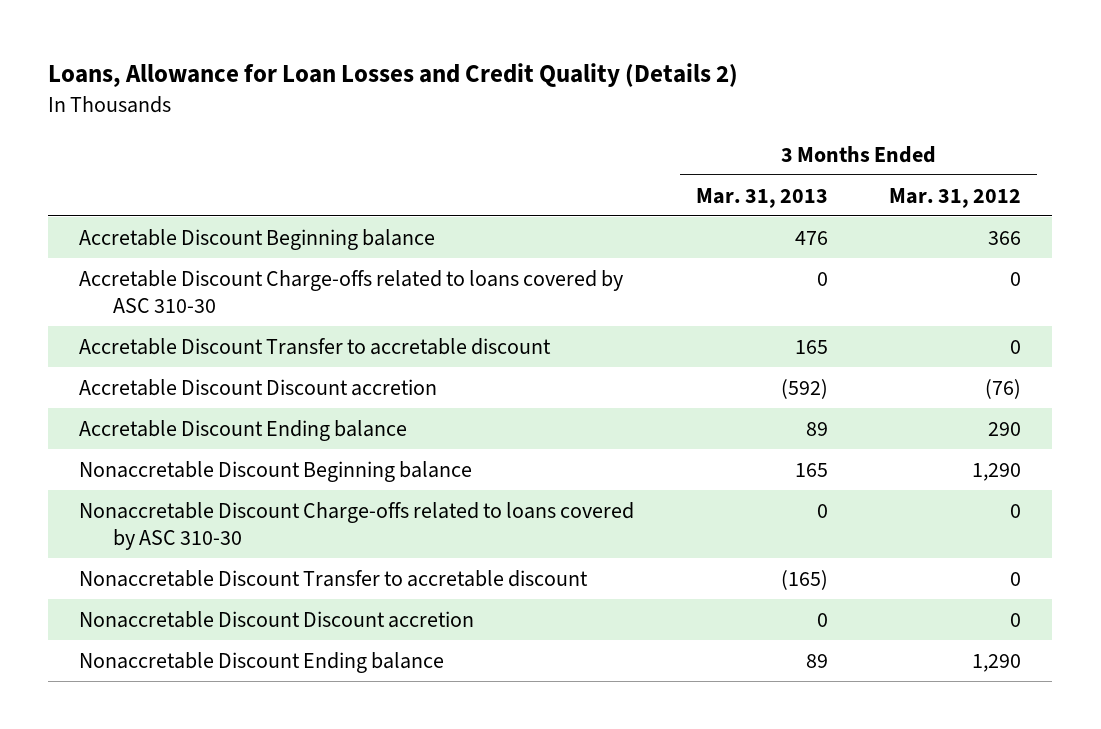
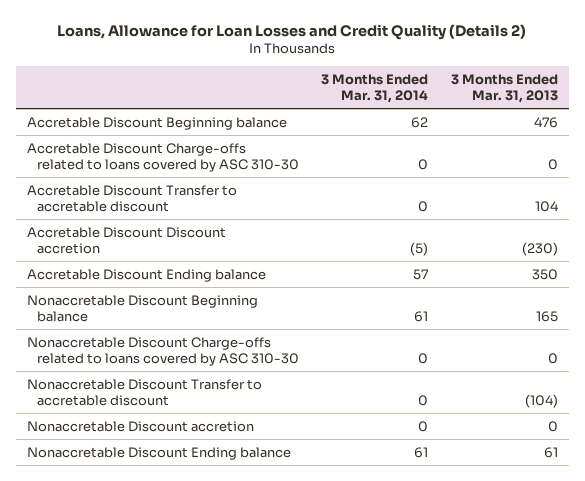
- | 3 Months Ended Mar. 31, 2013 | 3 Months Ended Mar. 31, 2012
+ | 3 Months Ended Mar. 31, 2014 | 3 Months Ended Mar. 31, 2013
- Accretable Discount Transfer to accretable discount | 165 | 0
- Accretable Discount Discount accretion | (592) | (76)
- Accretable Discount Ending balance | 89 | 290
+ Accretable Discount Transfer to accretable discount | 0 | 104
+ Accretable Discount Discount accretion | (5) | (230)
+ Accretable Discount Ending balance | 57 | 350
- Nonaccretable Discount Transfer to accretable discount | (165) | 0
- Nonaccretable Discount Discount accretion | 0 | 0
- Nonaccretable Discount Ending balance | 89 | 1,290
+ Nonaccretable Discount Transfer to accretable discount | 0 | (104)
+ Nonaccretable Discount accretion | 0 | 0
+ Nonaccretable Discount Ending balance | 61 | 61

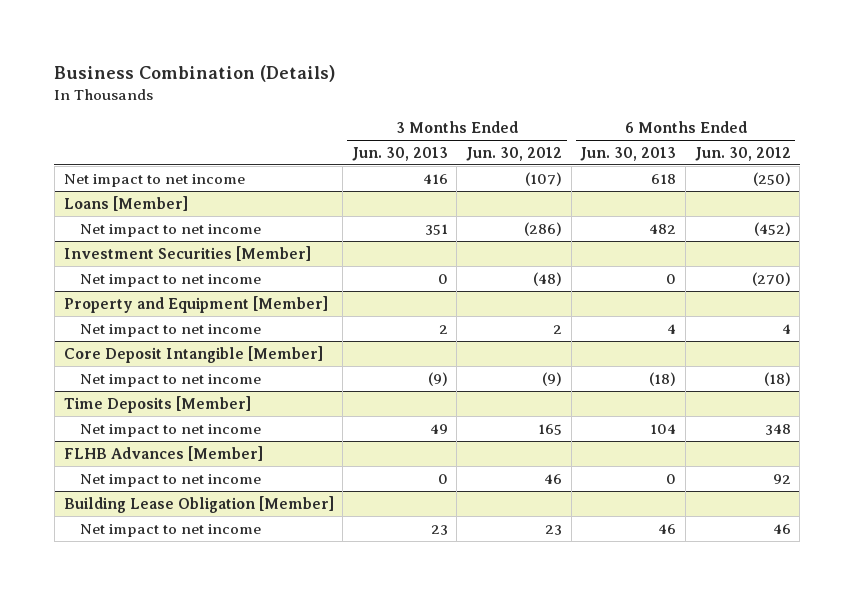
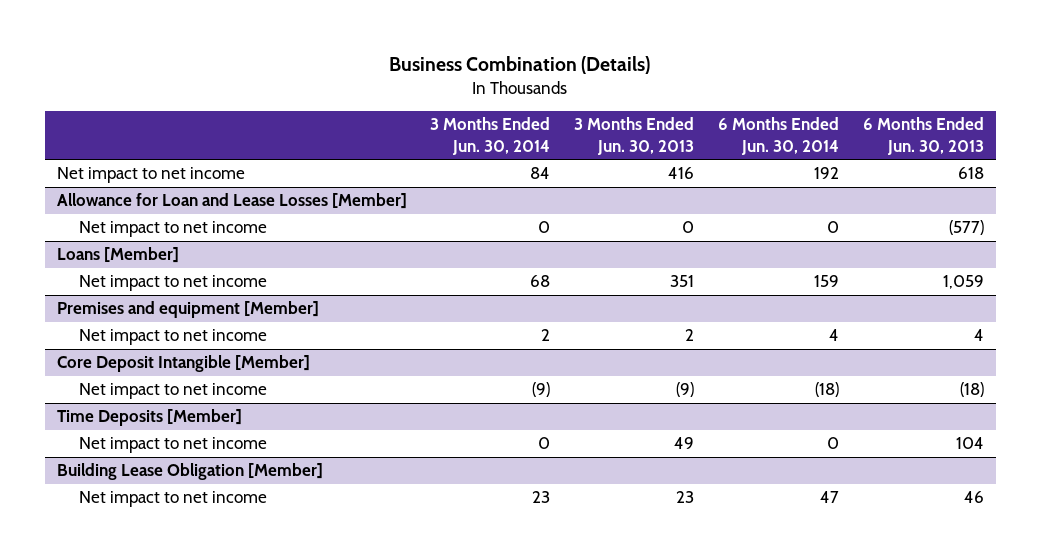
- | 3 Months Ended Jun. 30, 2013 | 3 Months Ended Jun. 30, 2012 | 6 Months Ended Jun. 30, 2013 | 6 Months Ended Jun. 30, 2012
+ | 3 Months Ended Jun. 30, 2014 | 3 Months Ended Jun. 30, 2013 | 6 Months Ended Jun. 30, 2014 | 6 Months Ended Jun. 30, 2013
+ Allowance for Loan and Lease Losses [Member]
+ Net impact to net income | 0 | 0 | 0 | (577)
@ Loans [Member]
- Net impact to net income | 351 | (286) | 482 | (452)
- Investment Securities [Member]
- Net impact to net income | 0 | (48) | 0 | (270)
- Property and Equipment [Member]
@ Loans [Member]
+ Net impact to net income | 68 | 351 | 159 | 1,059
+ Premises and equipment [Member]
- FLHB Advances [Member]
- Net impact to net income | 0 | 46 | 0 | 92

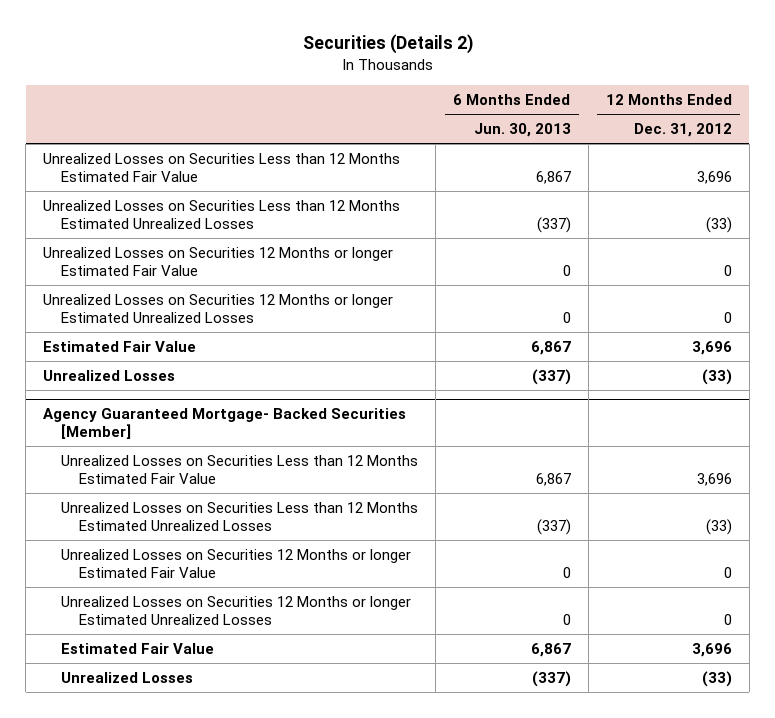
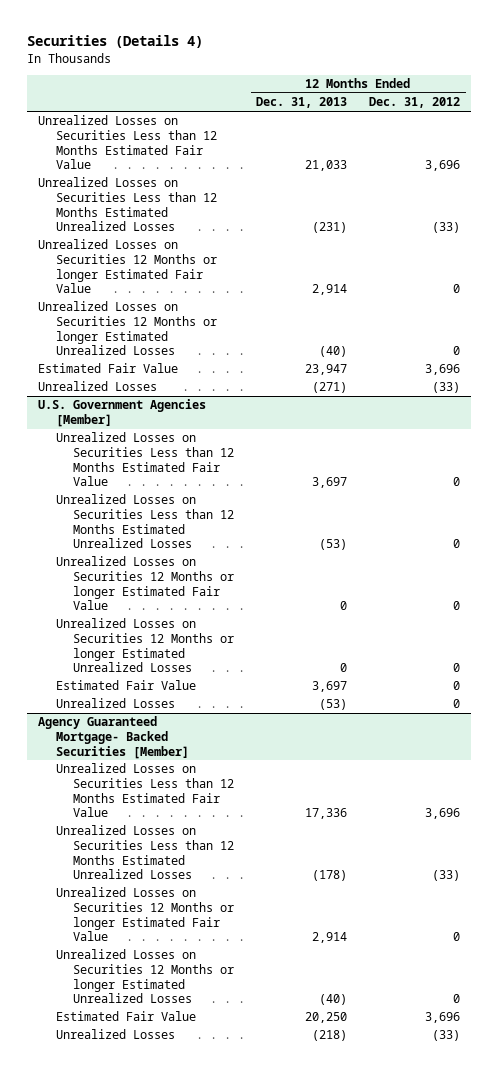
- Securities (Details 2)
+ Securities (Details 4)
- | 6 Months Ended Jun. 30, 2013 | 12 Months Ended Dec. 31, 2012
+ | 12 Months Ended Dec. 31, 2013 | 12 Months Ended Dec. 31, 2012
+ U.S. Government Agencies [Member]
+ Unrealized Losses on Securities Less than 12 Months Estimated Fair Value | 3,697 | 0
+ Unrealized Losses on Securities Less than 12 Months Estimated Unrealized Losses | (53) | 0
+ Unrealized Losses on Securities 12 Months or longer Estimated Fair Value | 0 | 0
+ Unrealized Losses on Securities 12 Months or longer Estimated Unrealized Losses | 0 | 0
+ Estimated Fair Value | 3,697 | 0
+ Unrealized Losses | (53) | 0

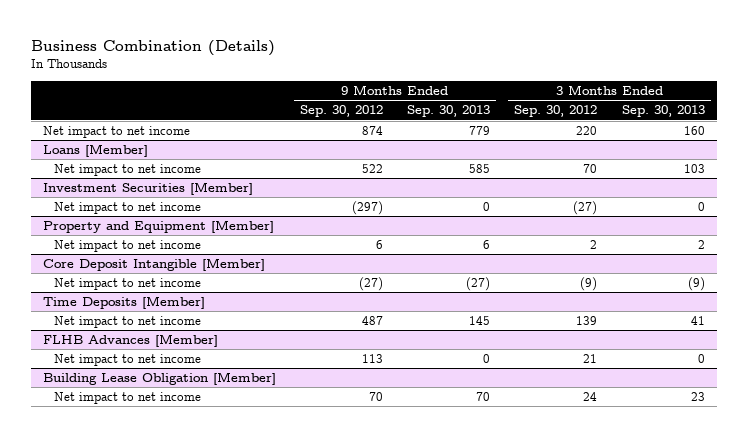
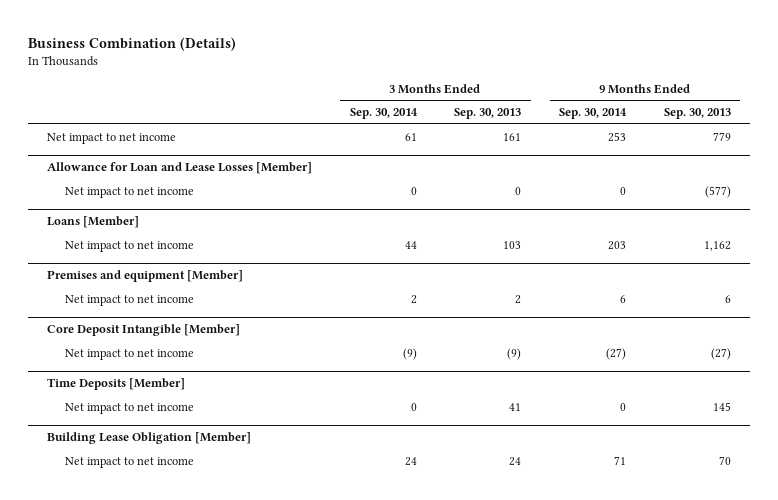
- | 9 Months Ended Sep. 30, 2012 | 9 Months Ended Sep. 30, 2013 | 3 Months Ended Sep. 30, 2012 | 3 Months Ended Sep. 30, 2013
+ | 3 Months Ended Sep. 30, 2014 | 3 Months Ended Sep. 30, 2013 | 9 Months Ended Sep. 30, 2014 | 9 Months Ended Sep. 30, 2013
- Net impact to net income | 874 | 779 | 220 | 160
+ Net impact to net income | 61 | 161 | 253 | 779
+ Allowance for Loan and Lease Losses [Member]
+ Net impact to net income | 0 | 0 | 0 | (577)
@ Loans [Member]
- Net impact to net income | 522 | 585 | 70 | 103
- Investment Securities [Member]
- Net impact to net income | (297) | 0 | (27) | 0
- Property and Equipment [Member]
@ Loans [Member]
+ Net impact to net income | 44 | 103 | 203 | 1,162
+ Premises and equipment [Member]
- FLHB Advances [Member]
- Net impact to net income | 113 | 0 | 21 | 0
@ Building Lease Obligation [Member]
- Net impact to net income | 70 | 70 | 24 | 23
+ Net impact to net income | 24 | 24 | 71 | 70

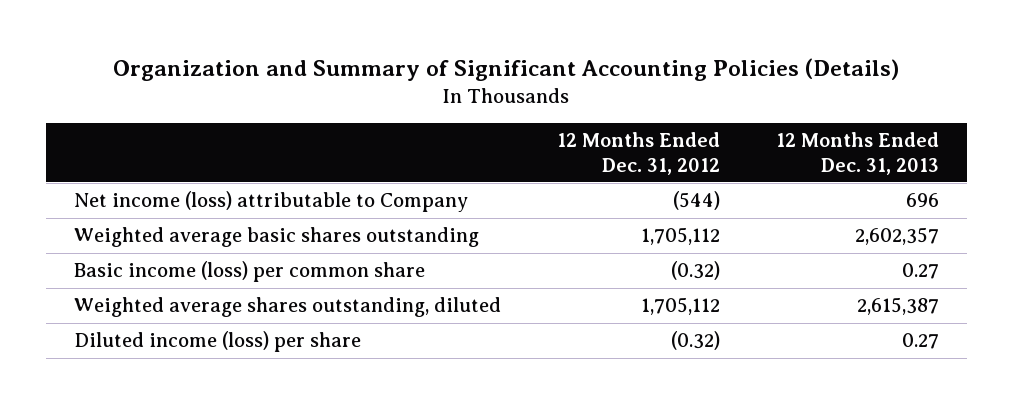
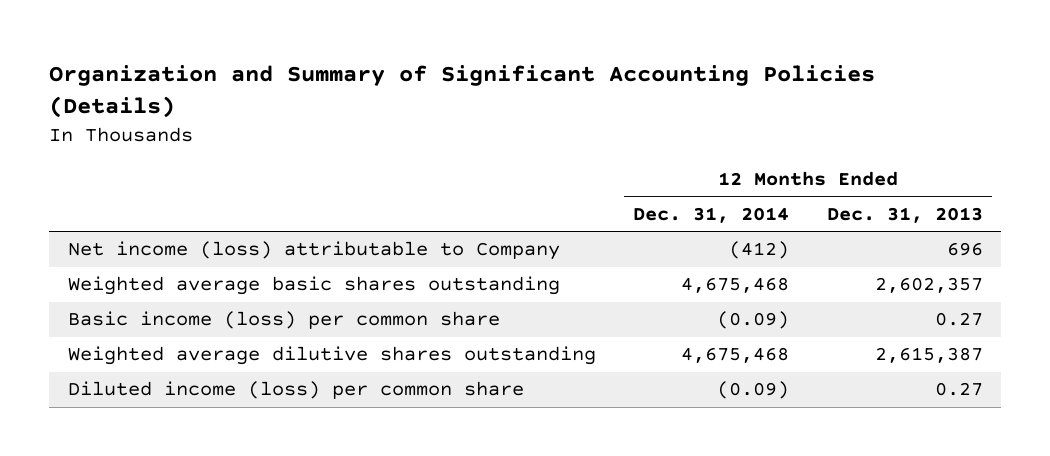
- | 12 Months Ended Dec. 31, 2012 | 12 Months Ended Dec. 31, 2013
+ | 12 Months Ended Dec. 31, 2014 | 12 Months Ended Dec. 31, 2013
- Weighted average shares outstanding, diluted | 1,705,112 | 2,615,387
- Diluted income (loss) per share | (0.32) | 0.27
+ Weighted average dilutive shares outstanding | 4,675,468 | 2,615,387
+ Diluted income (loss) per common share | (0.09) | 0.27

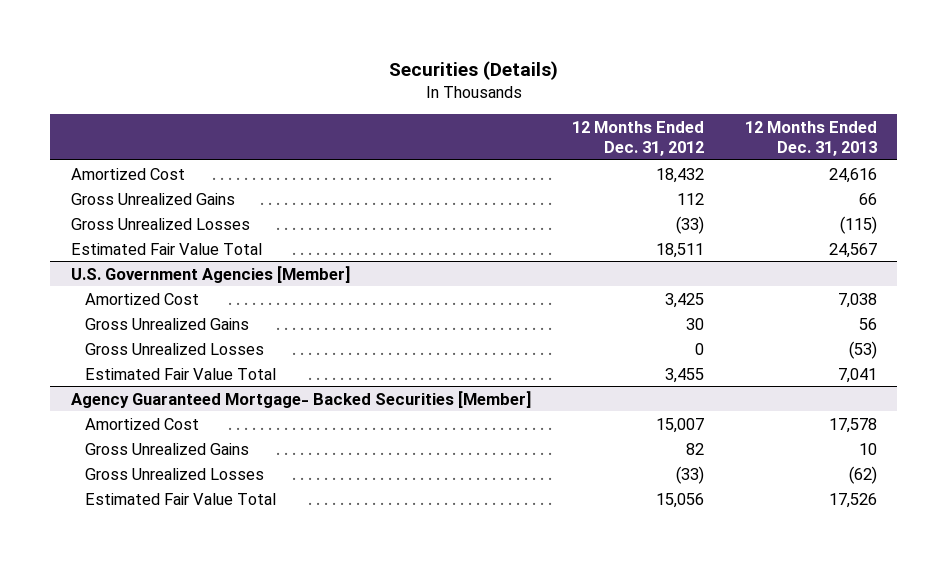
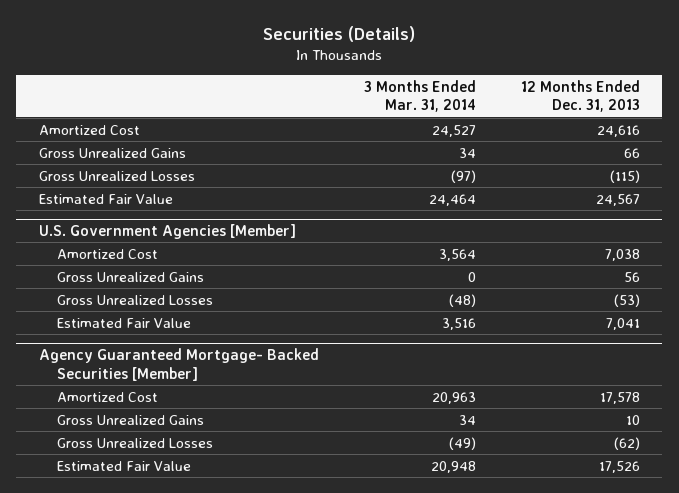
- | 12 Months Ended Dec. 31, 2012 | 12 Months Ended Dec. 31, 2013
+ | 3 Months Ended Mar. 31, 2014 | 12 Months Ended Dec. 31, 2013
- Estimated Fair Value Total | 18,511 | 24,567
+ Estimated Fair Value | 24,464 | 24,567
@ U.S. Government Agencies [Member]
- Estimated Fair Value Total | 3,455 | 7,041
+ Estimated Fair Value | 3,516 | 7,041
@ Agency Guaranteed Mortgage- Backed Securities [Member]
- Estimated Fair Value Total | 15,056 | 17,526
+ Estimated Fair Value | 20,948 | 17,526

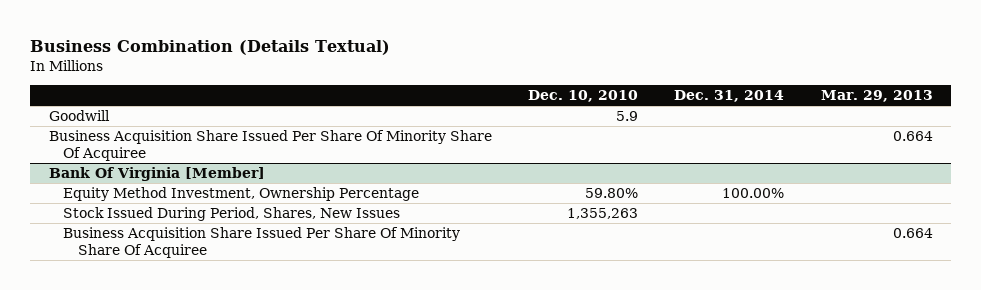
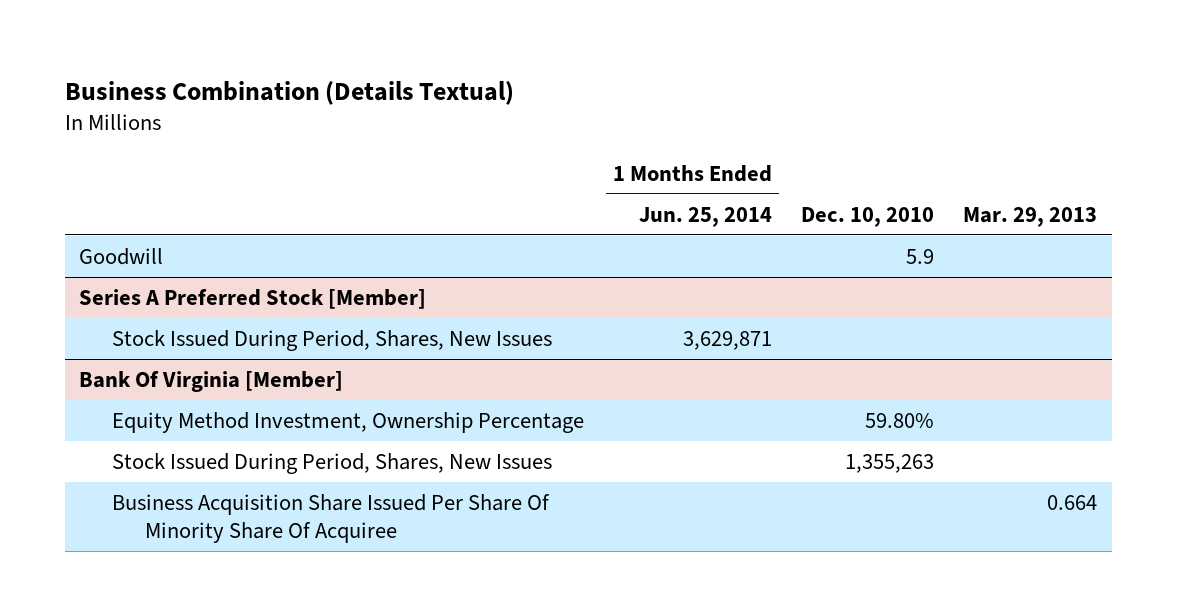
- | Dec. 10, 2010 | Dec. 31, 2014 | Mar. 29, 2013
+ | 1 Months Ended Jun. 25, 2014 | Dec. 10, 2010 | Mar. 29, 2013
- Business Acquisition Share Issued Per Share Of Minority Share Of Acquiree | | | 0.664
+ Series A Preferred Stock [Member]
+ Stock Issued During Period, Shares, New Issues | 3,629,871 | |

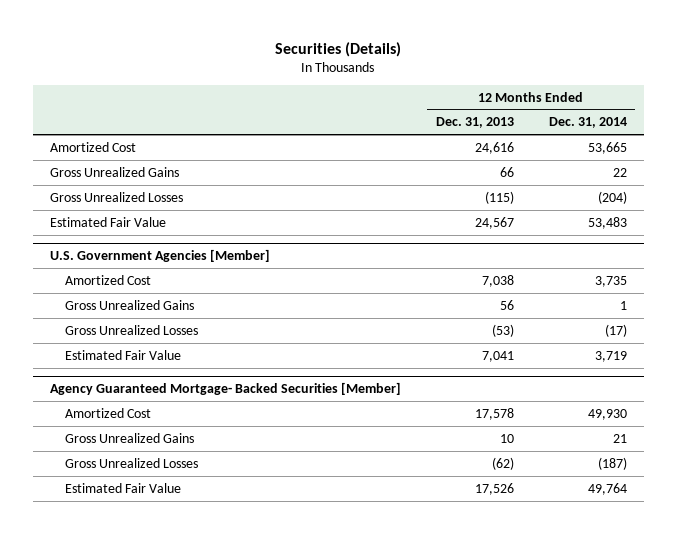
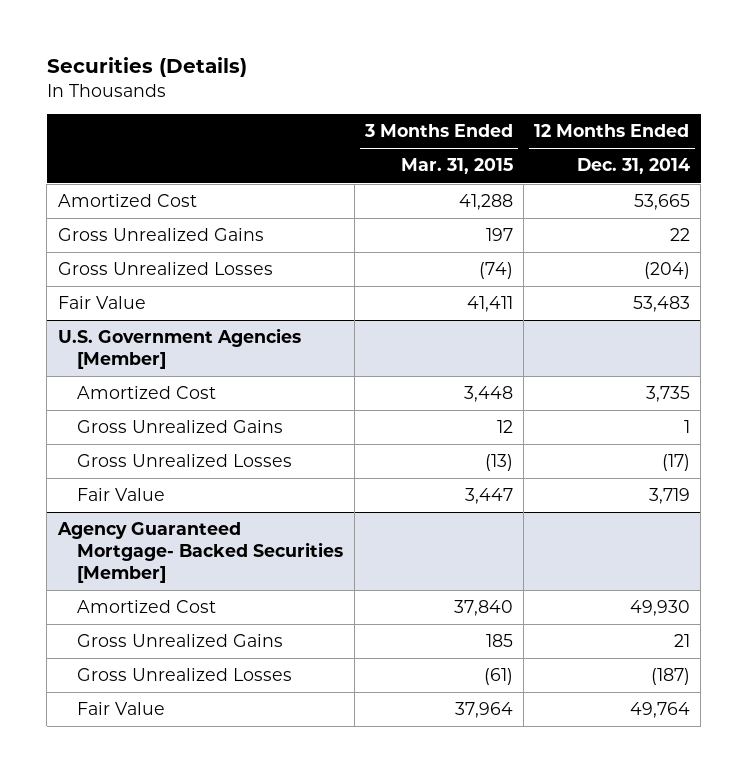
- | 12 Months Ended Dec. 31, 2013 | 12 Months Ended Dec. 31, 2014
+ | 3 Months Ended Mar. 31, 2015 | 12 Months Ended Dec. 31, 2014
- Estimated Fair Value | 24,567 | 53,483
+ Fair Value | 41,411 | 53,483
@ U.S. Government Agencies [Member]
- Estimated Fair Value | 7,041 | 3,719
+ Fair Value | 3,447 | 3,719
@ Agency Guaranteed Mortgage- Backed Securities [Member]
- Estimated Fair Value | 17,526 | 49,764
+ Fair Value | 37,964 | 49,764

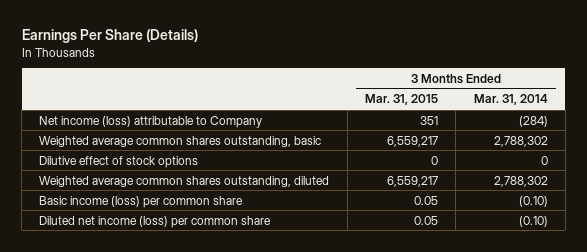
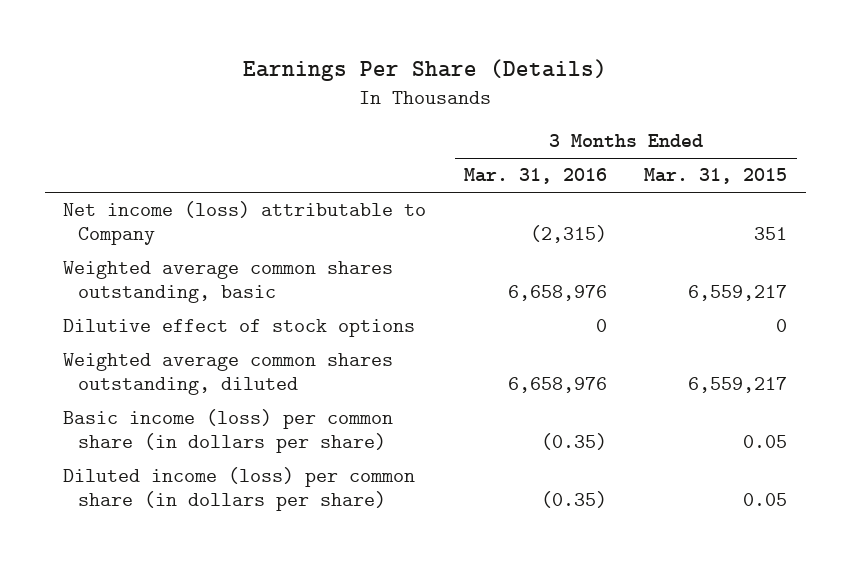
- | 3 Months Ended Mar. 31, 2015 | 3 Months Ended Mar. 31, 2014
+ | 3 Months Ended Mar. 31, 2016 | 3 Months Ended Mar. 31, 2015
- Basic income (loss) per common share | 0.05 | (0.10)
- Diluted net income (loss) per common share | 0.05 | (0.10)
+ Basic income (loss) per common share (in dollars per share) | (0.35) | 0.05
+ Diluted income (loss) per common share (in dollars per share) | (0.35) | 0.05

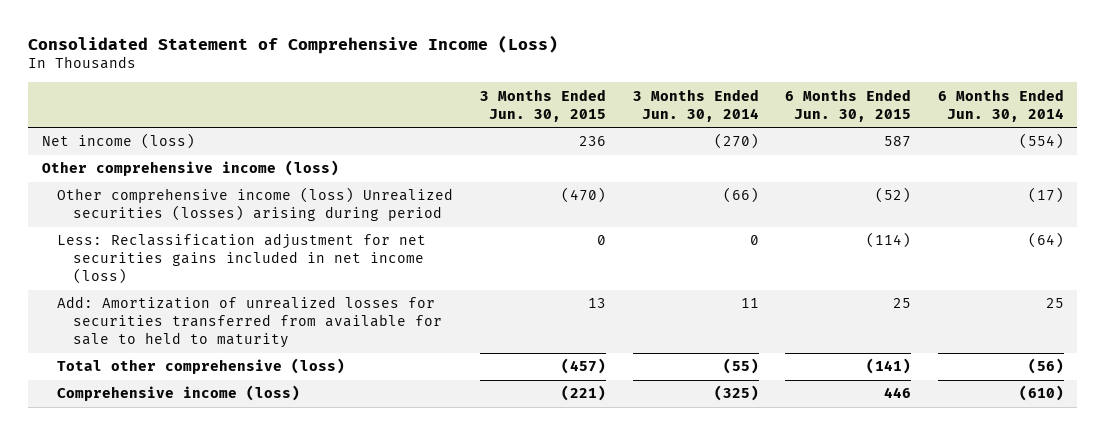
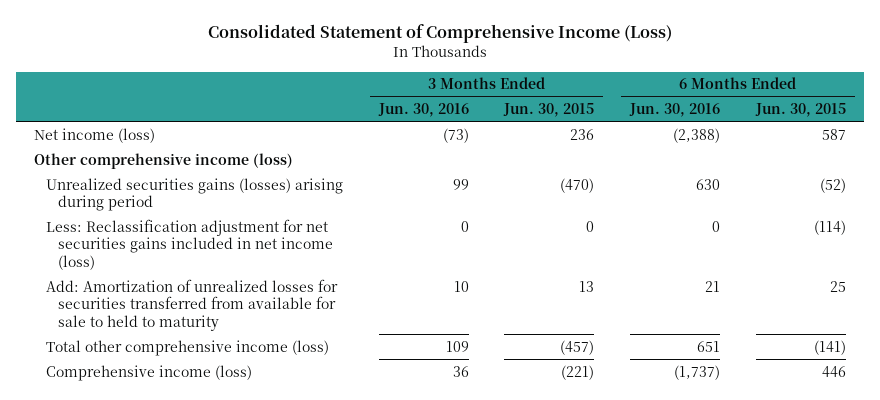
- | 3 Months Ended Jun. 30, 2015 | 3 Months Ended Jun. 30, 2014 | 6 Months Ended Jun. 30, 2015 | 6 Months Ended Jun. 30, 2014
+ | 3 Months Ended Jun. 30, 2016 | 3 Months Ended Jun. 30, 2015 | 6 Months Ended Jun. 30, 2016 | 6 Months Ended Jun. 30, 2015
- Other comprehensive income (loss) Unrealized securities (losses) arising during period | (470) | (66) | (52) | (17)
+ Unrealized securities gains (losses) arising during period | 99 | (470) | 630 | (52)
- Total other comprehensive (loss) | (457) | (55) | (141) | (56)
+ Total other comprehensive income (loss) | 109 | (457) | 651 | (141)

